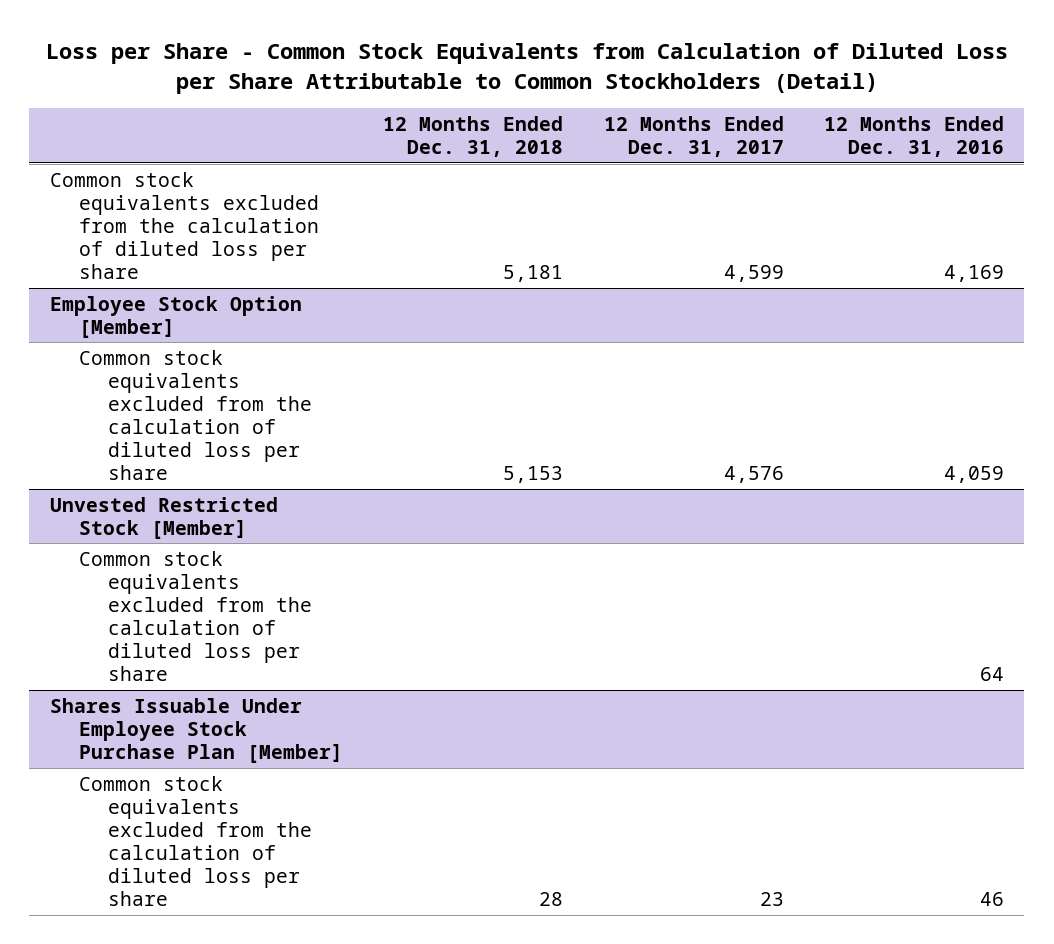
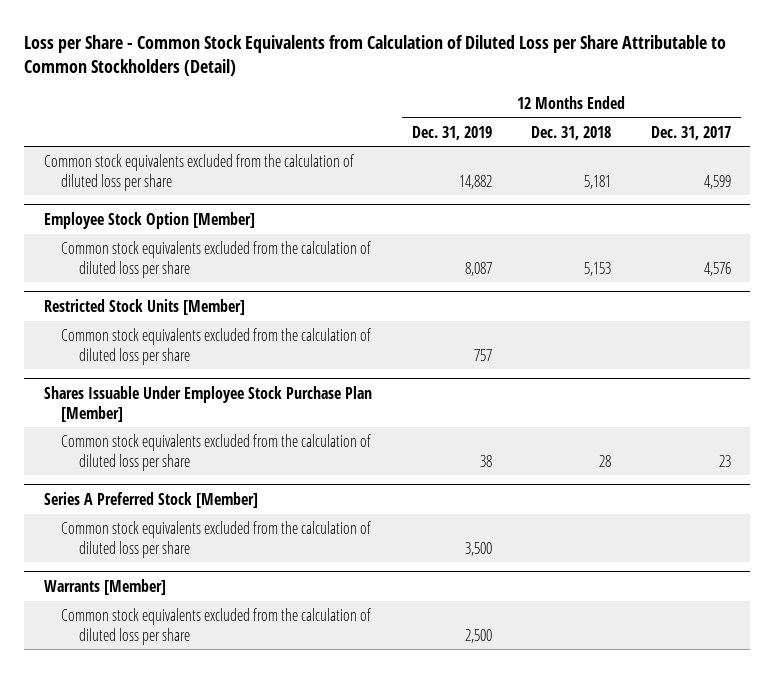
- | 12 Months Ended Dec. 31, 2018 | 12 Months Ended Dec. 31, 2017 | 12 Months Ended Dec. 31, 2016
+ | 12 Months Ended Dec. 31, 2019 | 12 Months Ended Dec. 31, 2018 | 12 Months Ended Dec. 31, 2017
- Unvested Restricted Stock [Member]
+ Restricted Stock Units [Member]
+ Series A Preferred Stock [Member]
+ Common stock equivalents excluded from the calculation of diluted loss per share | 3,500 | |
+ Warrants [Member]
+ Common stock equivalents excluded from the calculation of diluted loss per share | 2,500 | |

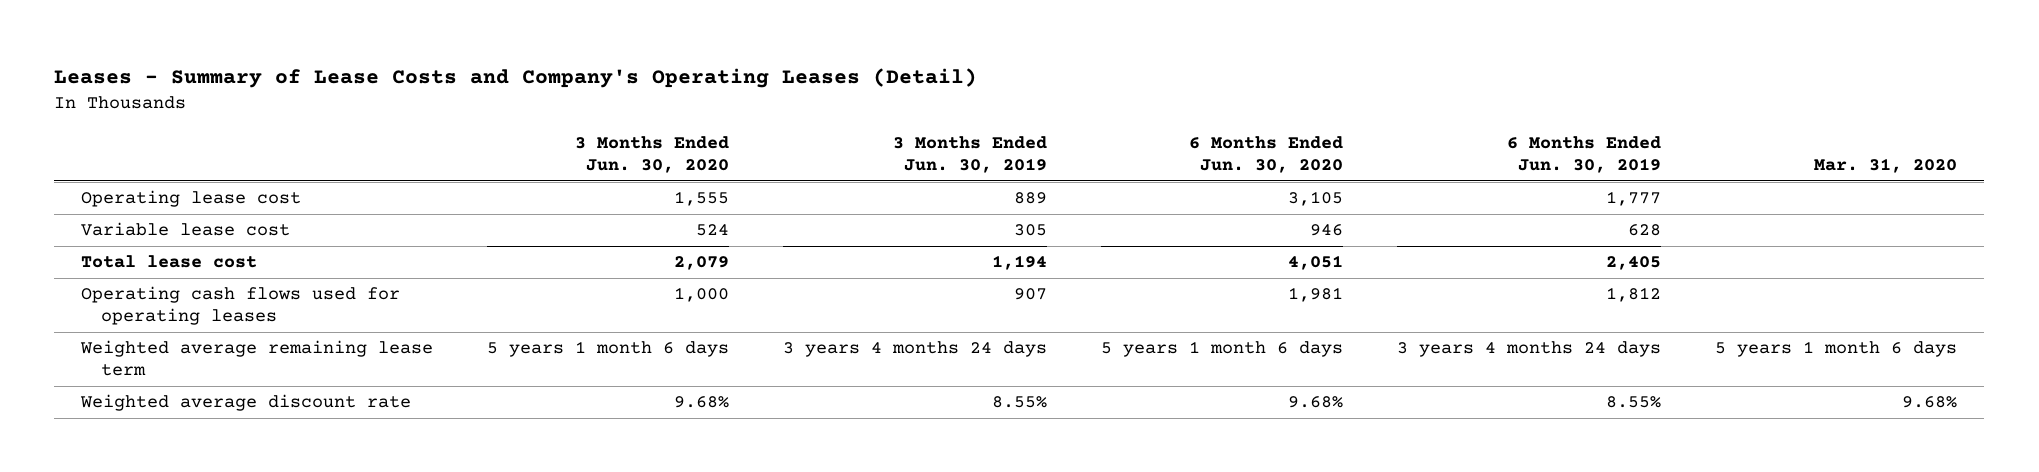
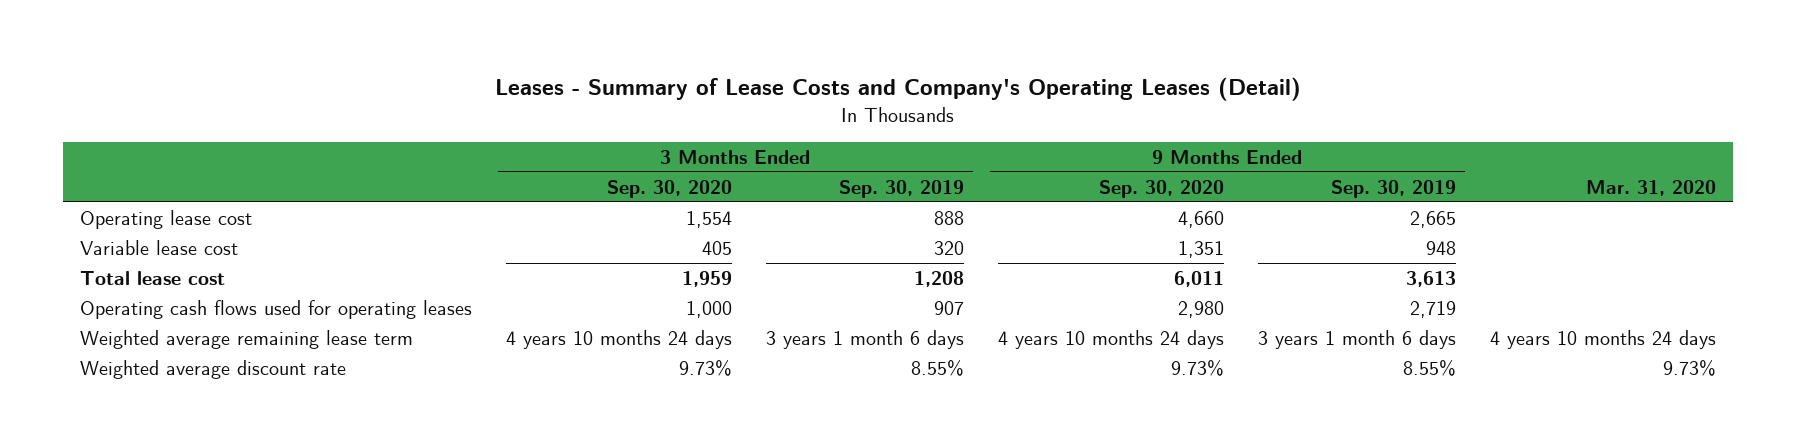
- | 3 Months Ended Jun. 30, 2020 | 3 Months Ended Jun. 30, 2019 | 6 Months Ended Jun. 30, 2020 | 6 Months Ended Jun. 30, 2019 | Mar. 31, 2020
+ | 3 Months Ended Sep. 30, 2020 | 3 Months Ended Sep. 30, 2019 | 9 Months Ended Sep. 30, 2020 | 9 Months Ended Sep. 30, 2019 | Mar. 31, 2020
- Weighted average remaining lease term | 5 years 1 month 6 days | 3 years 4 months 24 days | 5 years 1 month 6 days | 3 years 4 months 24 days | 5 years 1 month 6 days
- Weighted average discount rate | 9.68% | 8.55% | 9.68% | 8.55% | 9.68%
+ Weighted average remaining lease term | 4 years 10 months 24 days | 3 years 1 month 6 days | 4 years 10 months 24 days | 3 years 1 month 6 days | 4 years 10 months 24 days
+ Weighted average discount rate | 9.73% | 8.55% | 9.73% | 8.55% | 9.73%

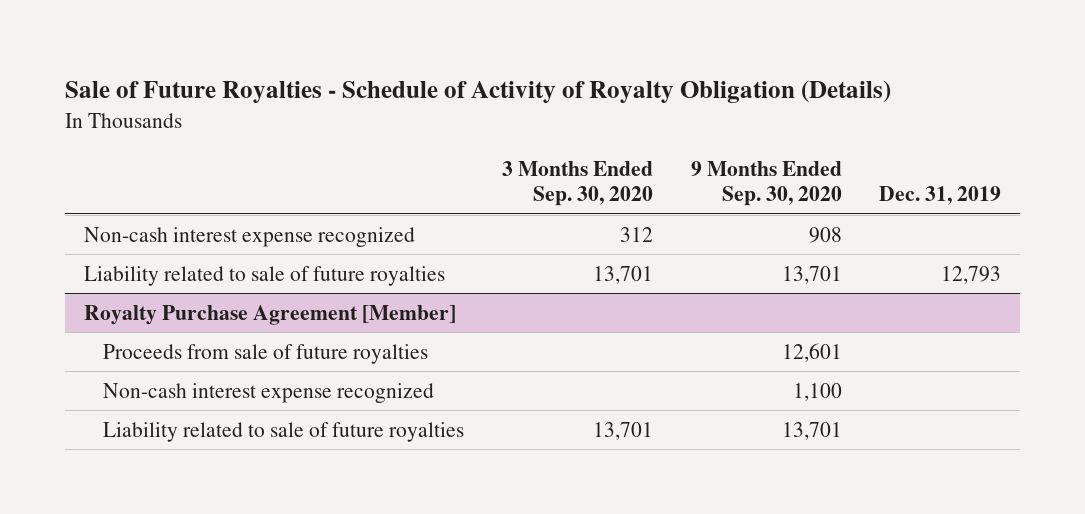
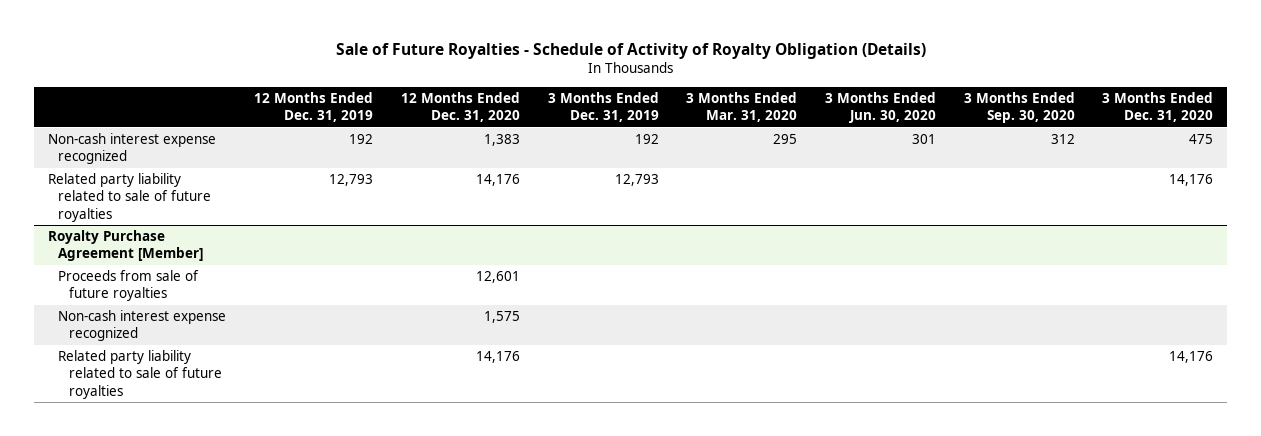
- | 3 Months Ended Sep. 30, 2020 | 9 Months Ended Sep. 30, 2020 | Dec. 31, 2019
+ | 12 Months Ended Dec. 31, 2019 | 12 Months Ended Dec. 31, 2020 | 3 Months Ended Dec. 31, 2019 | 3 Months Ended Mar. 31, 2020 | 3 Months Ended Jun. 30, 2020 | 3 Months Ended Sep. 30, 2020 | 3 Months Ended Dec. 31, 2020
- Liability related to sale of future royalties | 13,701 | 13,701 | 12,793
+ Related party liability related to sale of future royalties | 12,793 | 14,176 | 12,793 | | | | 14,176
@ Royalty Purchase Agreement [Member]
- Liability related to sale of future royalties | 13,701 | 13,701 |
+ Related party liability related to sale of future royalties | | 14,176 | | | | | 14,176

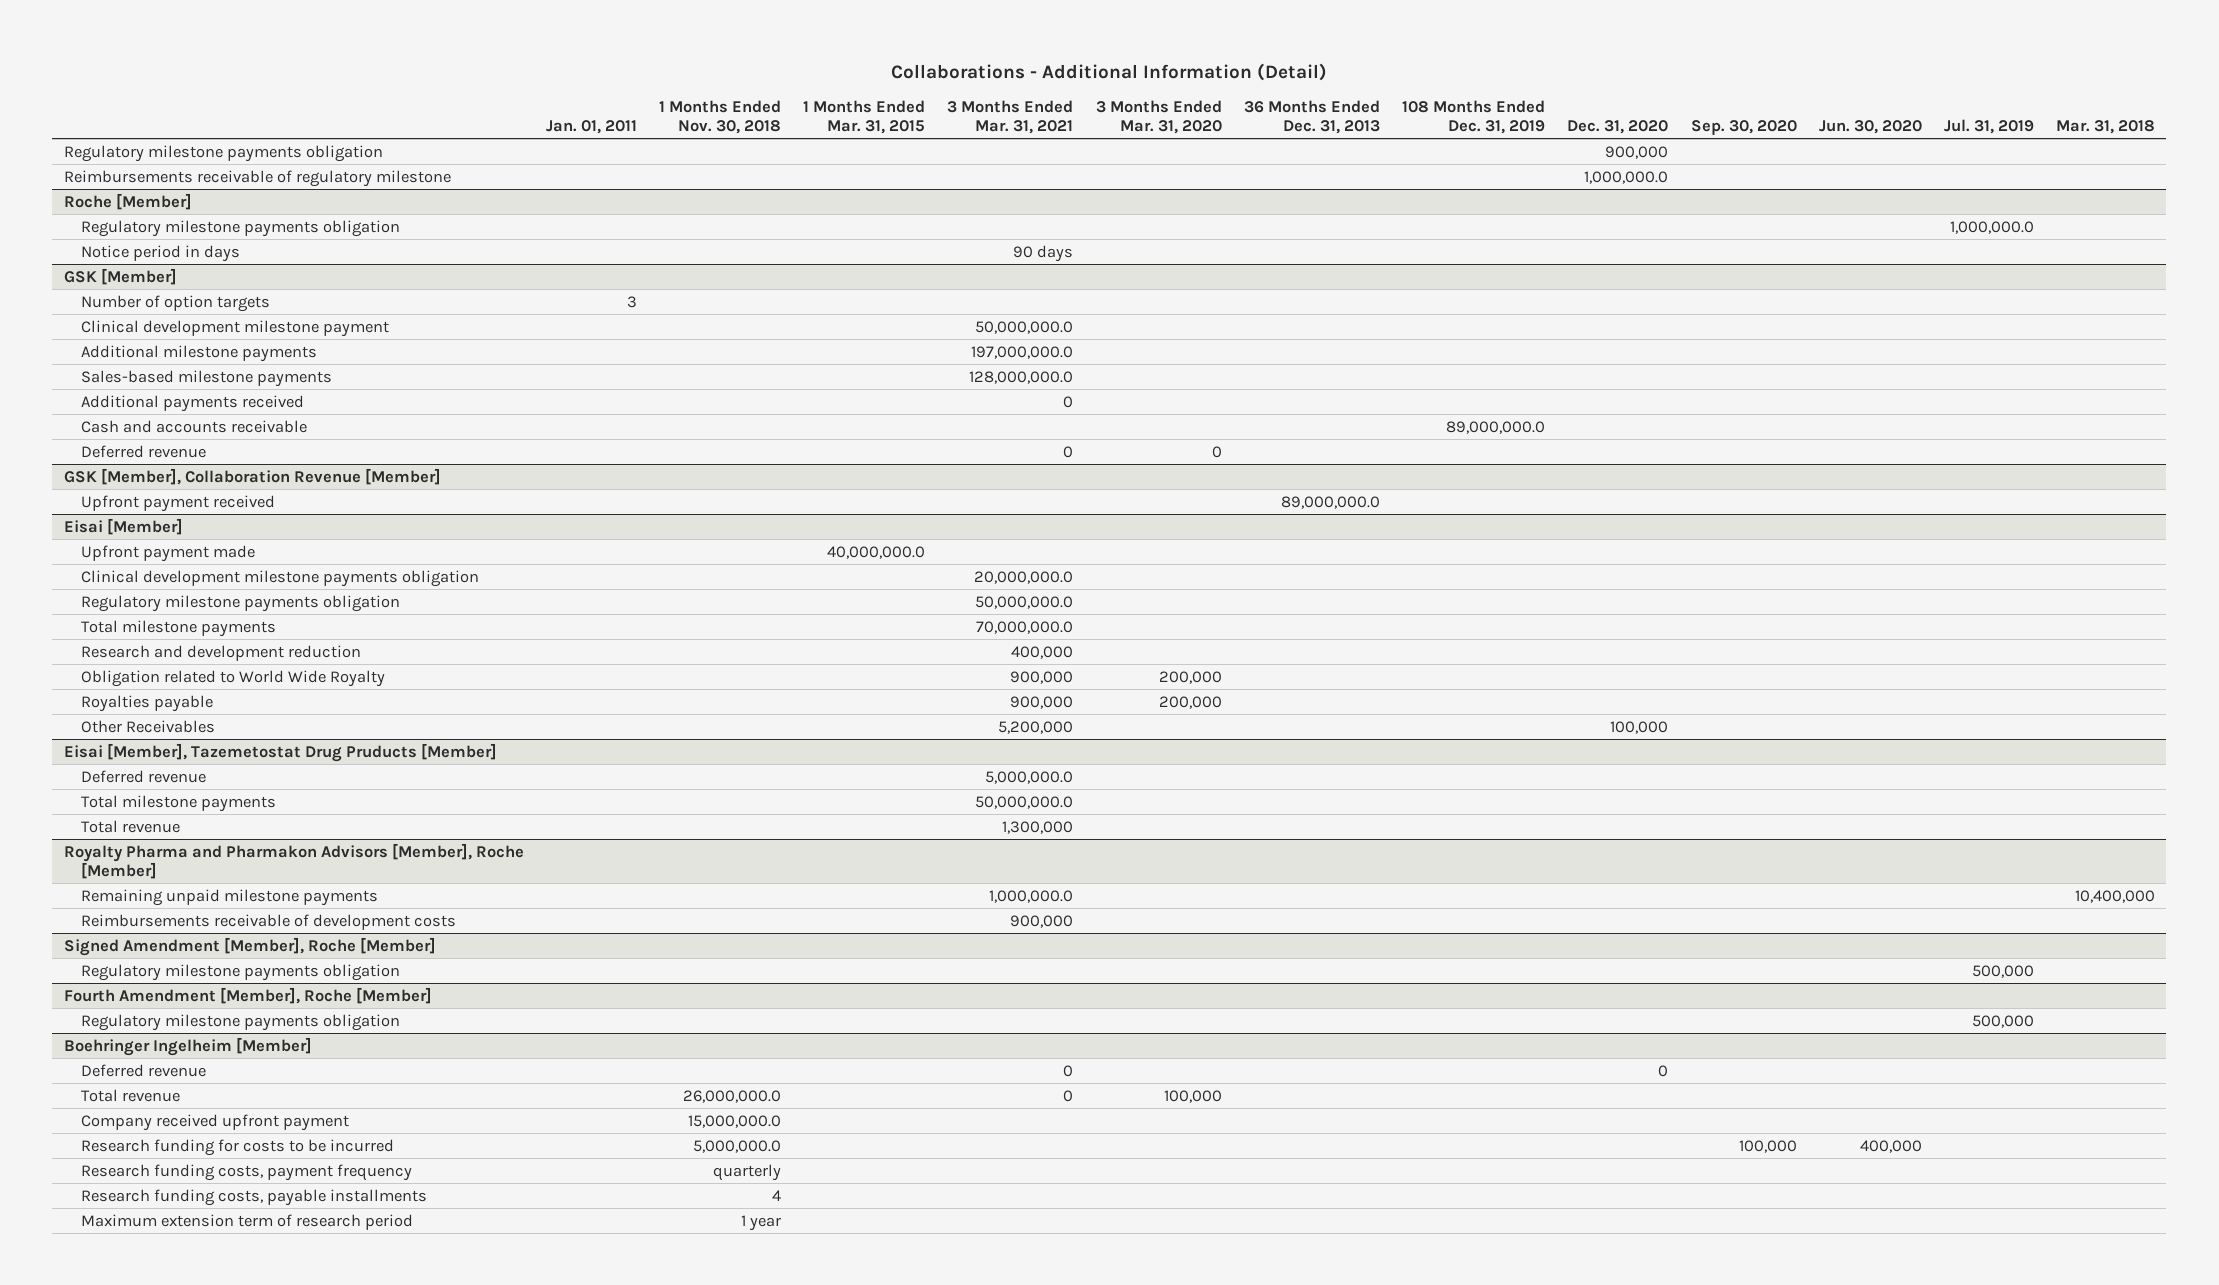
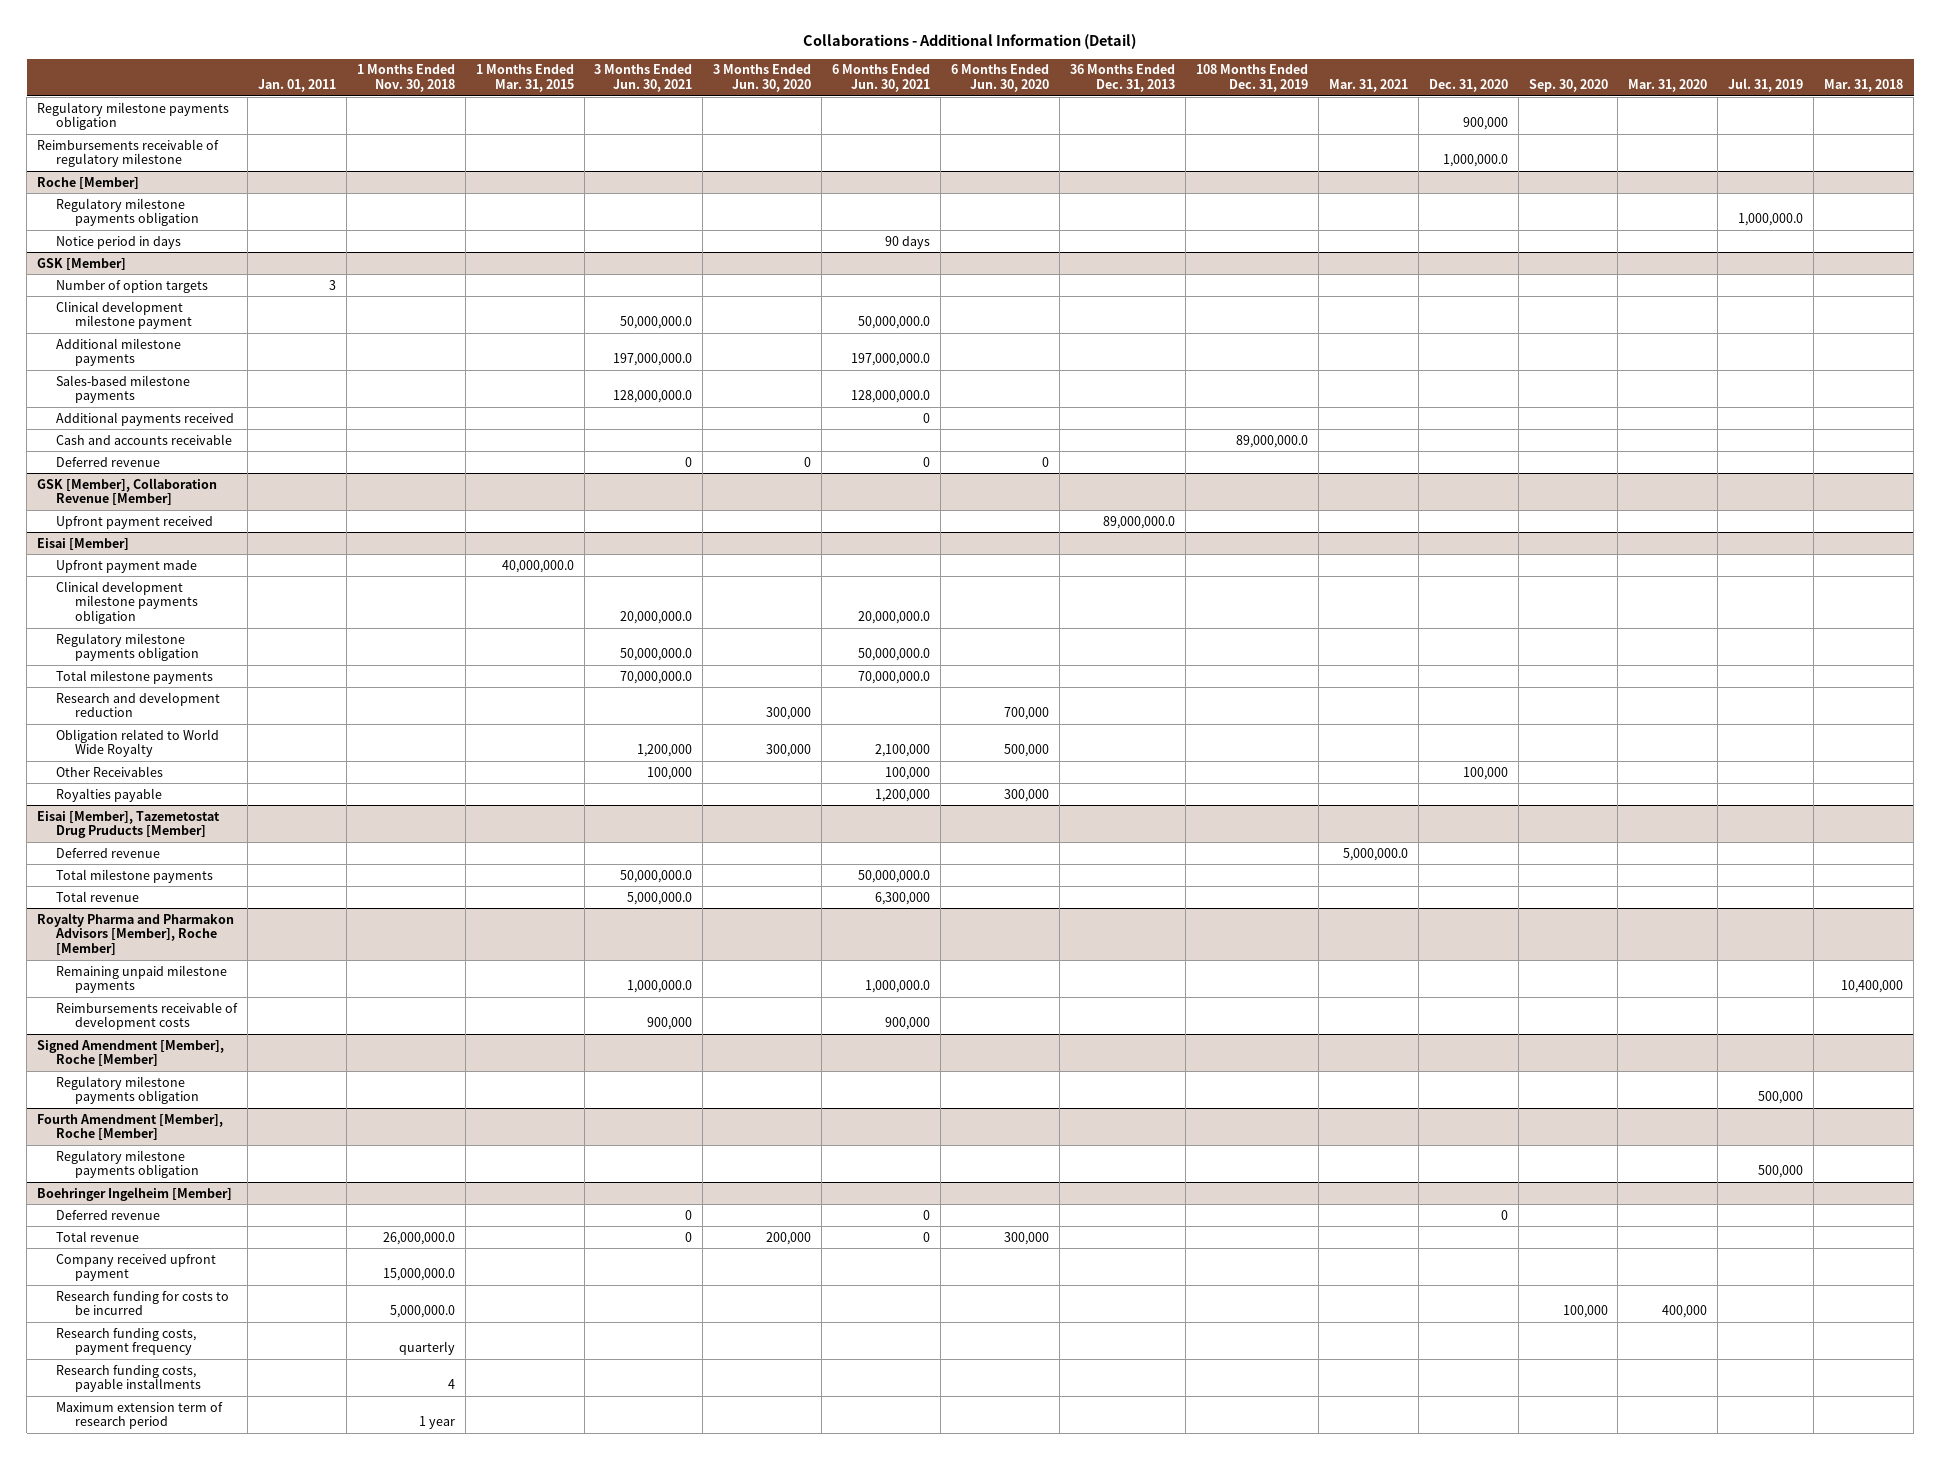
- | Jan. 01, 2011 | 1 Months Ended Nov. 30, 2018 | 1 Months Ended Mar. 31, 2015 | 3 Months Ended Mar. 31, 2021 | 3 Months Ended Mar. 31, 2020 | 36 Months Ended Dec. 31, 2013 | 108 Months Ended Dec. 31, 2019 | Dec. 31, 2020 | Sep. 30, 2020 | Jun. 30, 2020 | Jul. 31, 2019 | Mar. 31, 2018
+ | Jan. 01, 2011 | 1 Months Ended Nov. 30, 2018 | 1 Months Ended Mar. 31, 2015 | 3 Months Ended Jun. 30, 2021 | 3 Months Ended Jun. 30, 2020 | 6 Months Ended Jun. 30, 2021 | 6 Months Ended Jun. 30, 2020 | 36 Months Ended Dec. 31, 2013 | 108 Months Ended Dec. 31, 2019 | Mar. 31, 2021 | Dec. 31, 2020 | Sep. 30, 2020 | Mar. 31, 2020 | Jul. 31, 2019 | Mar. 31, 2018
@ Eisai [Member]
moved down: Royalties payable | | | | | | 1,200,000 | 300,000 | | | | | | | |

